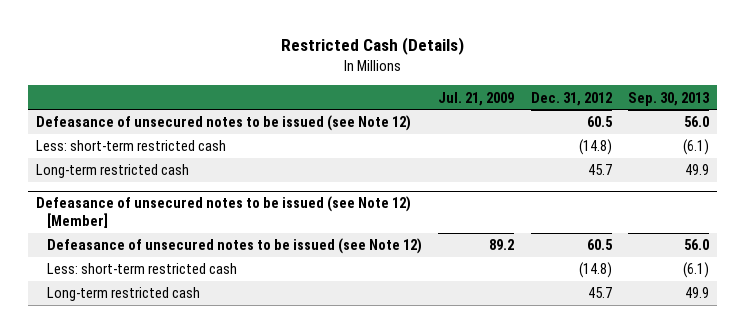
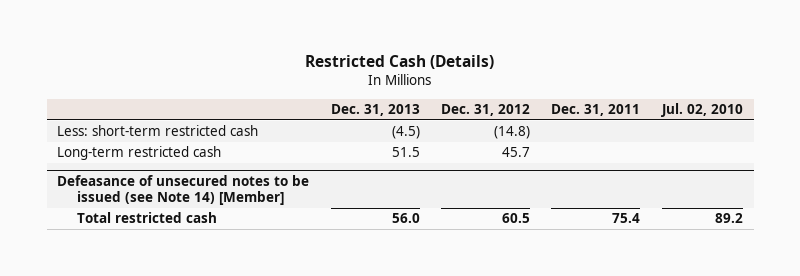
- | Jul. 21, 2009 | Dec. 31, 2012 | Sep. 30, 2013
+ | Dec. 31, 2013 | Dec. 31, 2012 | Dec. 31, 2011 | Jul. 02, 2010
- Defeasance of unsecured notes to be issued (see Note 12) | | 60.5 | 56.0
- Defeasance of unsecured notes to be issued (see Note 12) [Member]
- Defeasance of unsecured notes to be issued (see Note 12) | 89.2 | 60.5 | 56.0
- Less: short-term restricted cash | | (14.8) | (6.1)
- Long-term restricted cash | | 45.7 | 49.9
+ Defeasance of unsecured notes to be issued (see Note 14) [Member]
+ Total restricted cash | 56.0 | 60.5 | 75.4 | 89.2

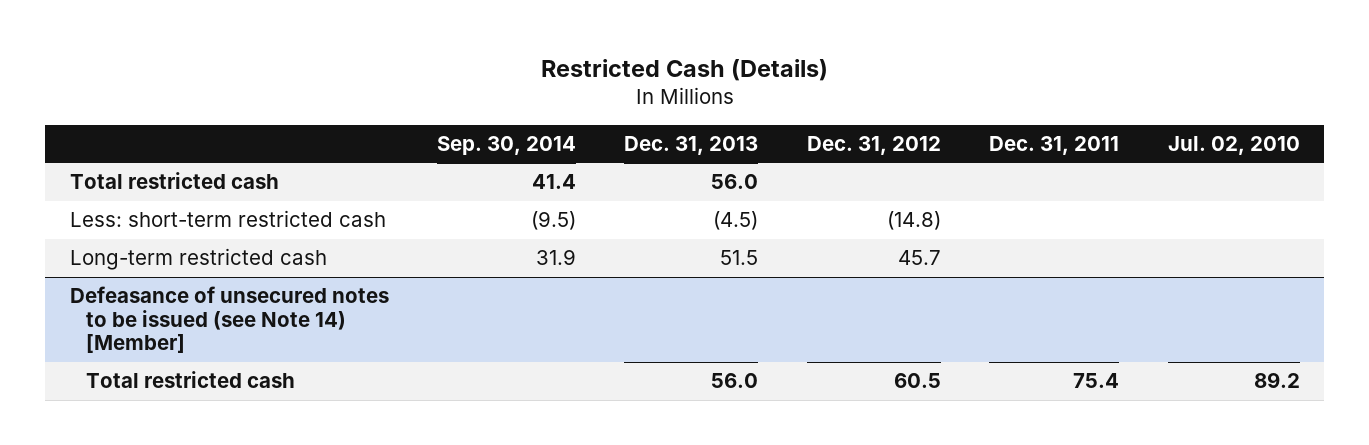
- | Dec. 31, 2013 | Dec. 31, 2012 | Dec. 31, 2011 | Jul. 02, 2010
+ | Sep. 30, 2014 | Dec. 31, 2013 | Dec. 31, 2012 | Dec. 31, 2011 | Jul. 02, 2010
+ Total restricted cash | 41.4 | 56.0 | | |

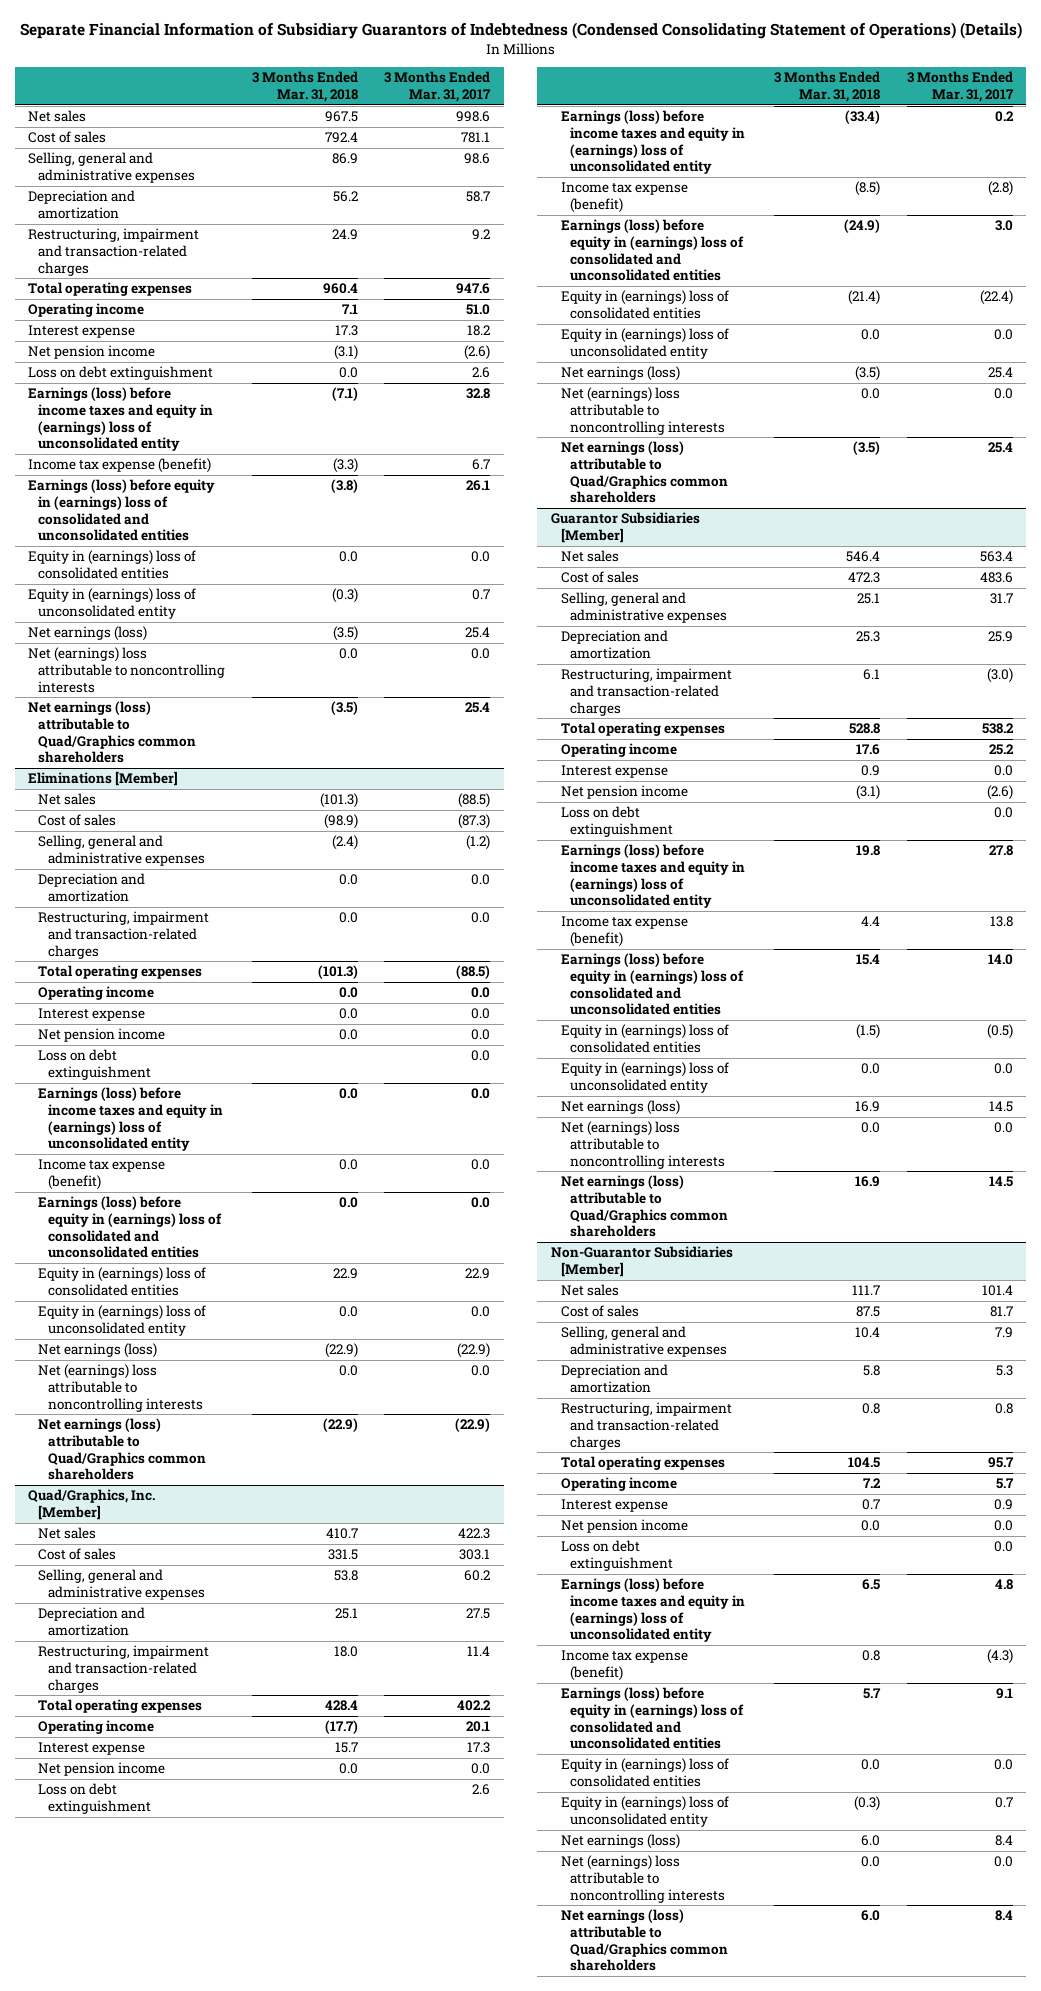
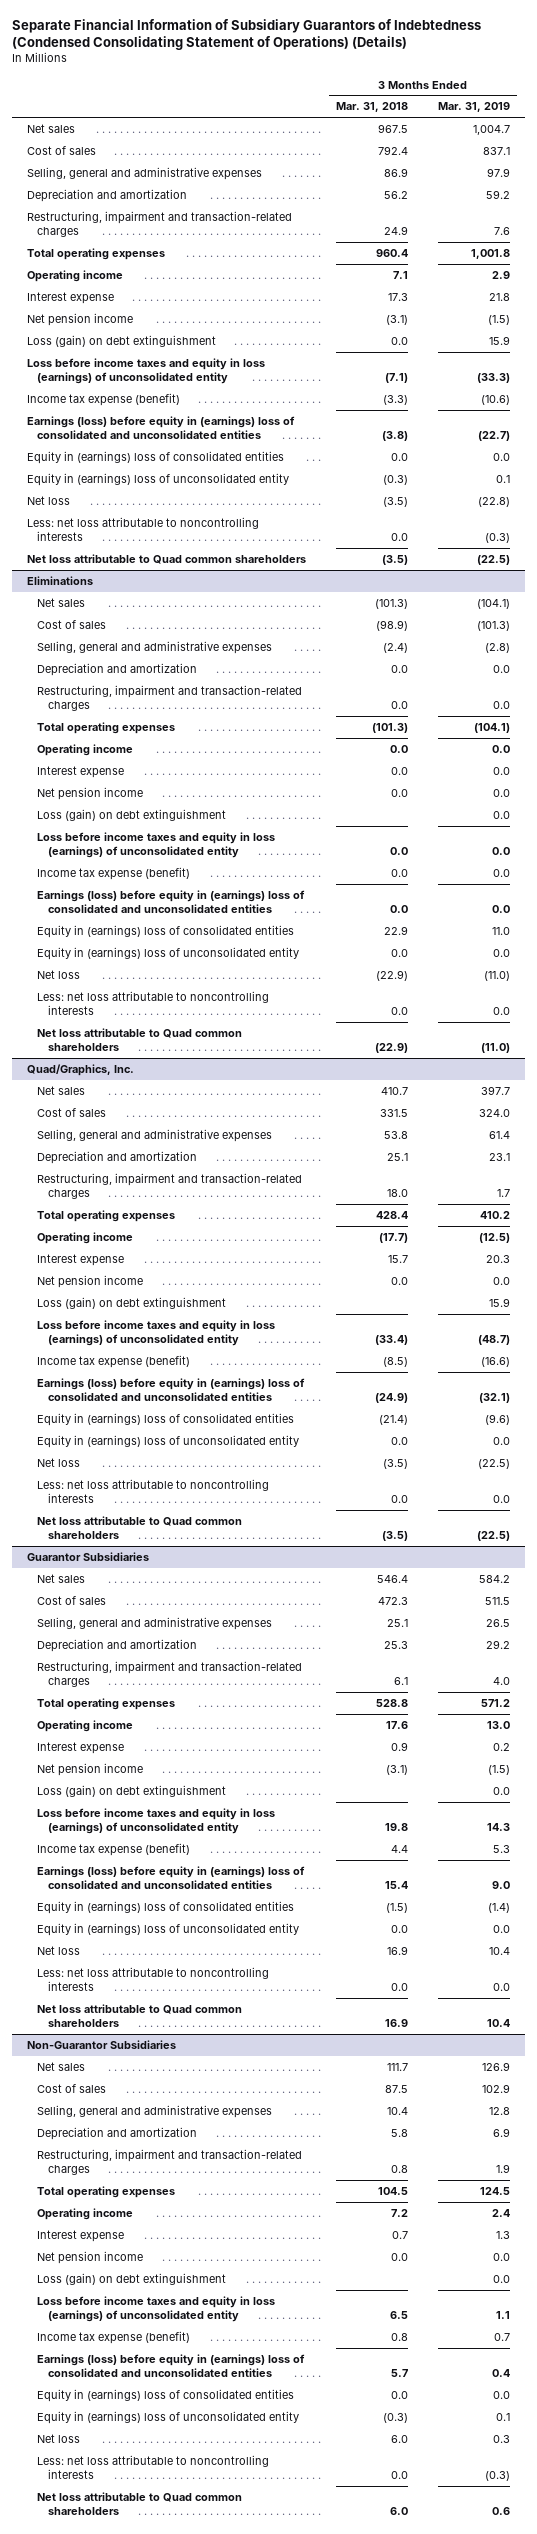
- | 3 Months Ended Mar. 31, 2018 | 3 Months Ended Mar. 31, 2017
+ | 3 Months Ended Mar. 31, 2018 | 3 Months Ended Mar. 31, 2019
- Loss on debt extinguishment | 0.0 | 2.6
- Earnings (loss) before income taxes and equity in (earnings) loss of unconsolidated entity | (7.1) | 32.8
+ Loss (gain) on debt extinguishment | 0.0 | 15.9
+ Loss before income taxes and equity in loss (earnings) of unconsolidated entity | (7.1) | (33.3)
- Net earnings (loss) | (3.5) | 25.4
- Net (earnings) loss attributable to noncontrolling interests | 0.0 | 0.0
- Net earnings (loss) attributable to Quad/Graphics common shareholders | (3.5) | 25.4
- Eliminations [Member]
+ Net loss | (3.5) | (22.8)
+ Less: net loss attributable to noncontrolling interests | 0.0 | (0.3)
+ Net loss attributable to Quad common shareholders | (3.5) | (22.5)
+ Eliminations
- Loss on debt extinguishment | | 0.0
- Earnings (loss) before income taxes and equity in (earnings) loss of unconsolidated entity | 0.0 | 0.0
+ Loss (gain) on debt extinguishment | | 0.0
+ Loss before income taxes and equity in loss (earnings) of unconsolidated entity | 0.0 | 0.0
- Net earnings (loss) | (22.9) | (22.9)
- Net (earnings) loss attributable to noncontrolling interests | 0.0 | 0.0
- Net earnings (loss) attributable to Quad/Graphics common shareholders | (22.9) | (22.9)
- Quad/Graphics, Inc. [Member]
+ Net loss | (22.9) | (11.0)
+ Less: net loss attributable to noncontrolling interests | 0.0 | 0.0
+ Net loss attributable to Quad common shareholders | (22.9) | (11.0)
+ Quad/Graphics, Inc.
- Loss on debt extinguishment | | 2.6
- Earnings (loss) before income taxes and equity in (earnings) loss of unconsolidated entity | (33.4) | 0.2
+ Loss (gain) on debt extinguishment | | 15.9
+ Loss before income taxes and equity in loss (earnings) of unconsolidated entity | (33.4) | (48.7)
- Net earnings (loss) | (3.5) | 25.4
- Net (earnings) loss attributable to noncontrolling interests | 0.0 | 0.0
- Net earnings (loss) attributable to Quad/Graphics common shareholders | (3.5) | 25.4
- Guarantor Subsidiaries [Member]
+ Net loss | (3.5) | (22.5)
+ Less: net loss attributable to noncontrolling interests | 0.0 | 0.0
+ Net loss attributable to Quad common shareholders | (3.5) | (22.5)
+ Guarantor Subsidiaries
- Loss on debt extinguishment | | 0.0
- Earnings (loss) before income taxes and equity in (earnings) loss of unconsolidated entity | 19.8 | 27.8
+ Loss (gain) on debt extinguishment | | 0.0
+ Loss before income taxes and equity in loss (earnings) of unconsolidated entity | 19.8 | 14.3
- Net earnings (loss) | 16.9 | 14.5
- Net (earnings) loss attributable to noncontrolling interests | 0.0 | 0.0
- Net earnings (loss) attributable to Quad/Graphics common shareholders | 16.9 | 14.5
- Non-Guarantor Subsidiaries [Member]
+ Net loss | 16.9 | 10.4
+ Less: net loss attributable to noncontrolling interests | 0.0 | 0.0
+ Net loss attributable to Quad common shareholders | 16.9 | 10.4
+ Non-Guarantor Subsidiaries
- Loss on debt extinguishment | | 0.0
- Earnings (loss) before income taxes and equity in (earnings) loss of unconsolidated entity | 6.5 | 4.8
+ Loss (gain) on debt extinguishment | | 0.0
+ Loss before income taxes and equity in loss (earnings) of unconsolidated entity | 6.5 | 1.1
- Net earnings (loss) | 6.0 | 8.4
- Net (earnings) loss attributable to noncontrolling interests | 0.0 | 0.0
- Net earnings (loss) attributable to Quad/Graphics common shareholders | 6.0 | 8.4
+ Net loss | 6.0 | 0.3
+ Less: net loss attributable to noncontrolling interests | 0.0 | (0.3)
+ Net loss attributable to Quad common shareholders | 6.0 | 0.6

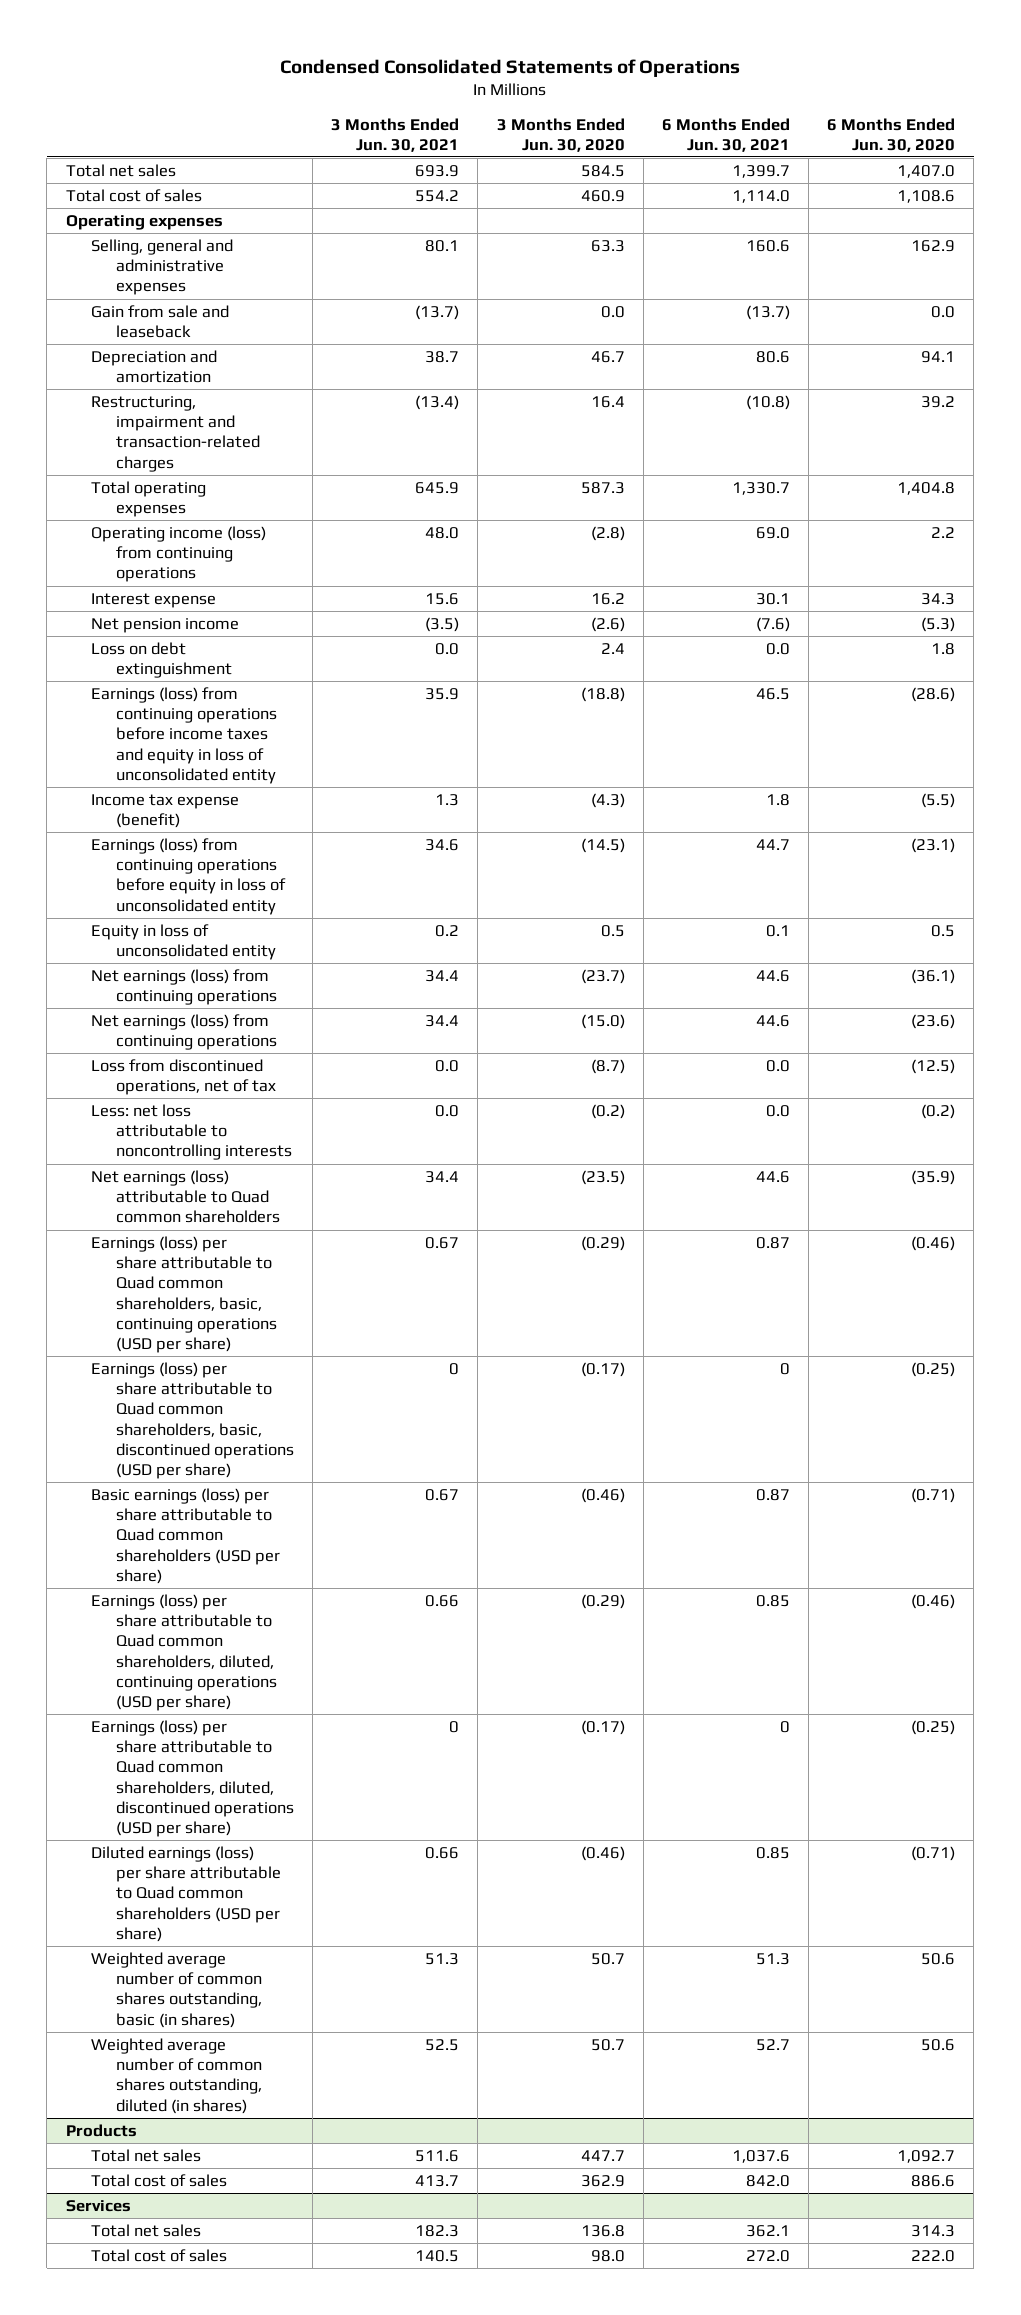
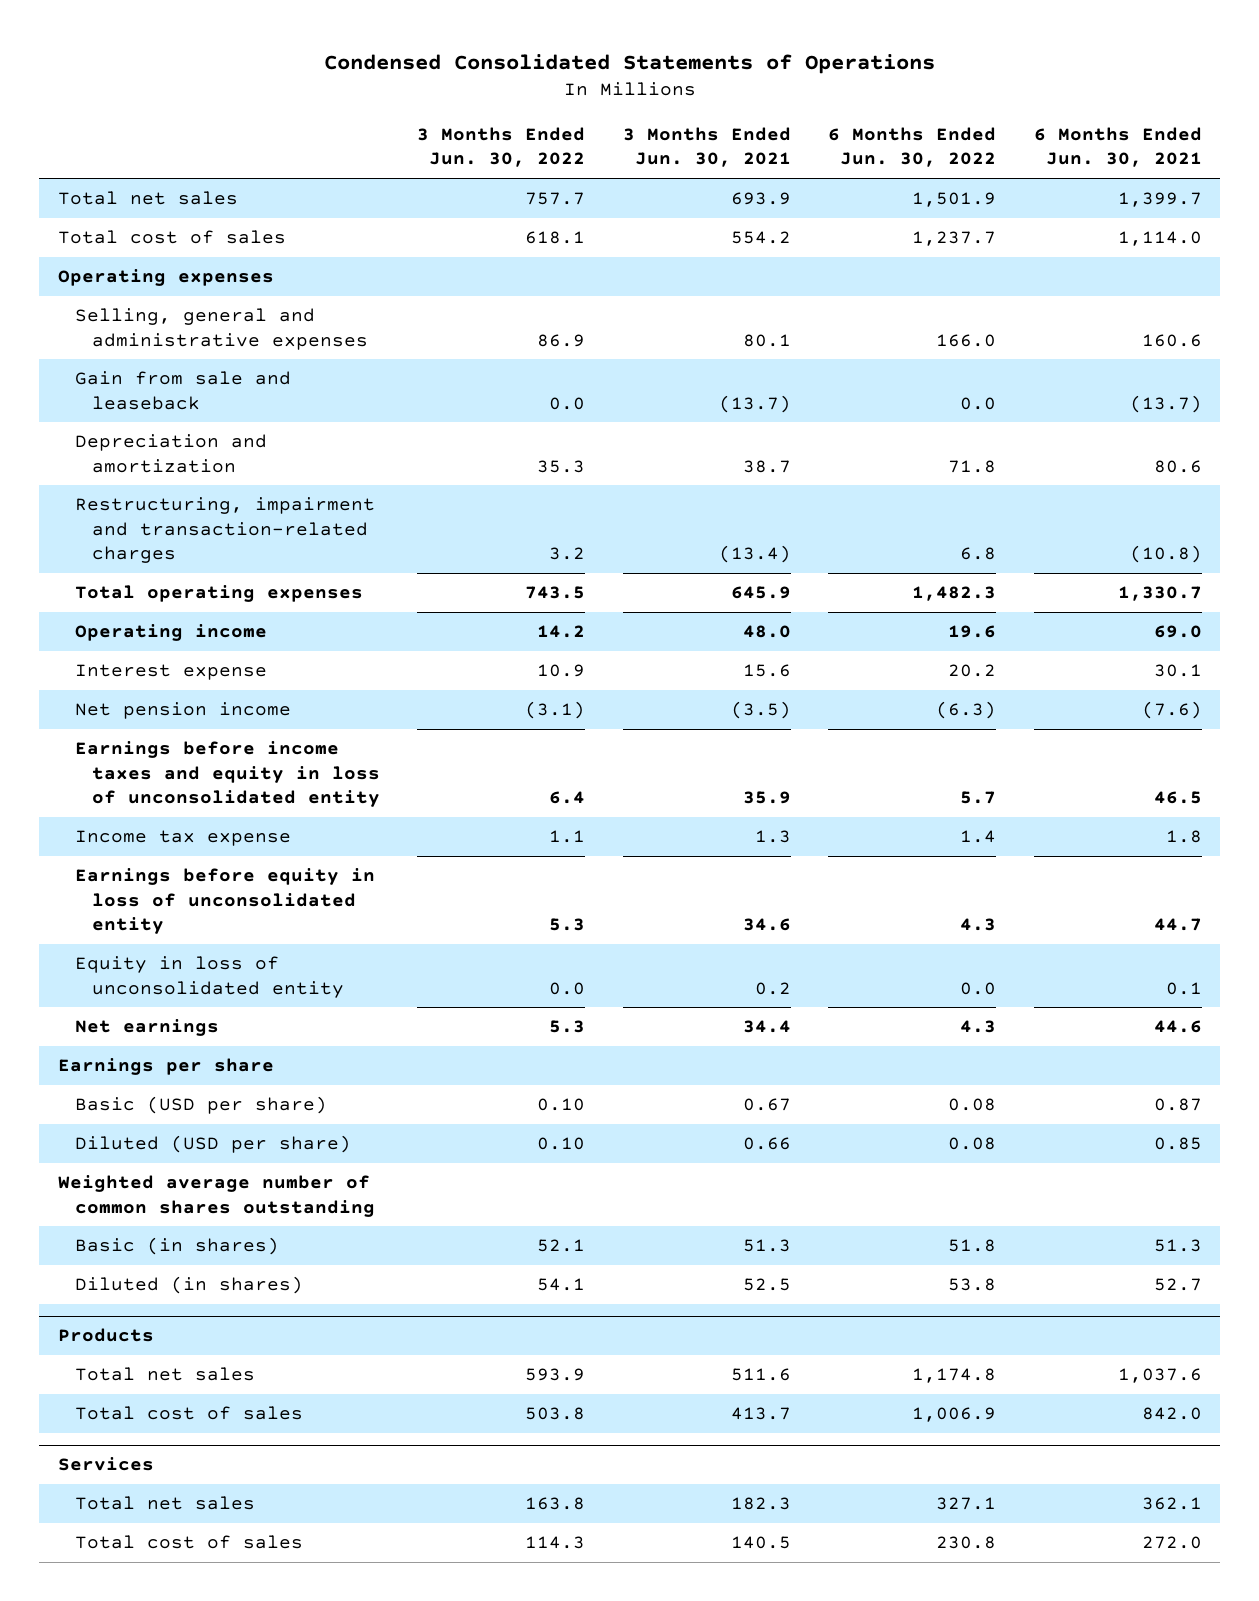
- | 3 Months Ended Jun. 30, 2021 | 3 Months Ended Jun. 30, 2020 | 6 Months Ended Jun. 30, 2021 | 6 Months Ended Jun. 30, 2020
+ | 3 Months Ended Jun. 30, 2022 | 3 Months Ended Jun. 30, 2021 | 6 Months Ended Jun. 30, 2022 | 6 Months Ended Jun. 30, 2021
- Operating income (loss) from continuing operations | 48.0 | (2.8) | 69.0 | 2.2
+ Operating income | 14.2 | 48.0 | 19.6 | 69.0
- Loss on debt extinguishment | 0.0 | 2.4 | 0.0 | 1.8
- Earnings (loss) from continuing operations before income taxes and equity in loss of unconsolidated entity | 35.9 | (18.8) | 46.5 | (28.6)
- Income tax expense (benefit) | 1.3 | (4.3) | 1.8 | (5.5)
- Earnings (loss) from continuing operations before equity in loss of unconsolidated entity | 34.6 | (14.5) | 44.7 | (23.1)
+ Earnings before income taxes and equity in loss of unconsolidated entity | 6.4 | 35.9 | 5.7 | 46.5
+ Income tax expense | 1.1 | 1.3 | 1.4 | 1.8
+ Earnings before equity in loss of unconsolidated entity | 5.3 | 34.6 | 4.3 | 44.7
- Net earnings (loss) from continuing operations | 34.4 | (23.7) | 44.6 | (36.1)
- Net earnings (loss) from continuing operations | 34.4 | (15.0) | 44.6 | (23.6)
- Loss from discontinued operations, net of tax | 0.0 | (8.7) | 0.0 | (12.5)
- Less: net loss attributable to noncontrolling interests | 0.0 | (0.2) | 0.0 | (0.2)
- Net earnings (loss) attributable to Quad common shareholders | 34.4 | (23.5) | 44.6 | (35.9)
- Earnings (loss) per share attributable to Quad common shareholders, basic, continuing operations (USD per share) | 0.67 | (0.29) | 0.87 | (0.46)
- Earnings (loss) per share attributable to Quad common shareholders, basic, discontinued operations (USD per share) | 0 | (0.17) | 0 | (0.25)
- Basic earnings (loss) per share attributable to Quad common shareholders (USD per share) | 0.67 | (0.46) | 0.87 | (0.71)
- Earnings (loss) per share attributable to Quad common shareholders, diluted, continuing operations (USD per share) | 0.66 | (0.29) | 0.85 | (0.46)
- Earnings (loss) per share attributable to Quad common shareholders, diluted, discontinued operations (USD per share) | 0 | (0.17) | 0 | (0.25)
- Diluted earnings (loss) per share attributable to Quad common shareholders (USD per share) | 0.66 | (0.46) | 0.85 | (0.71)
- Weighted average number of common shares outstanding, basic (in shares) | 51.3 | 50.7 | 51.3 | 50.6
- Weighted average number of common shares outstanding, diluted (in shares) | 52.5 | 50.7 | 52.7 | 50.6
+ Net earnings | 5.3 | 34.4 | 4.3 | 44.6
+ Earnings per share
+ Basic (USD per share) | 0.10 | 0.67 | 0.08 | 0.87
+ Diluted (USD per share) | 0.10 | 0.66 | 0.08 | 0.85
+ Weighted average number of common shares outstanding
+ Basic (in shares) | 52.1 | 51.3 | 51.8 | 51.3
+ Diluted (in shares) | 54.1 | 52.5 | 53.8 | 52.7

